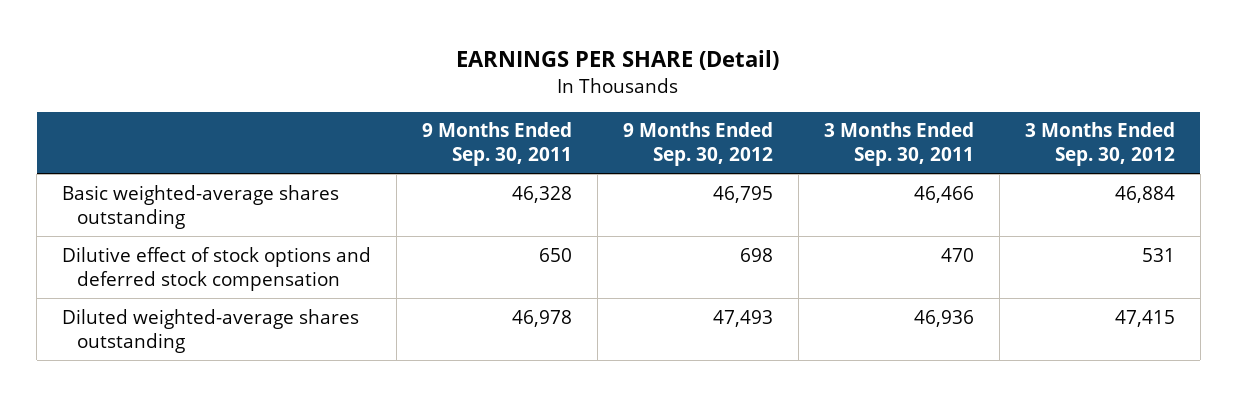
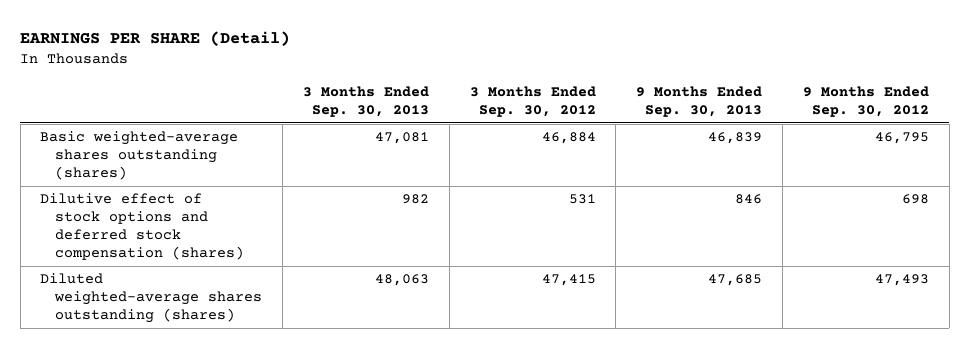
- | 9 Months Ended Sep. 30, 2011 | 9 Months Ended Sep. 30, 2012 | 3 Months Ended Sep. 30, 2011 | 3 Months Ended Sep. 30, 2012
+ | 3 Months Ended Sep. 30, 2013 | 3 Months Ended Sep. 30, 2012 | 9 Months Ended Sep. 30, 2013 | 9 Months Ended Sep. 30, 2012
- Basic weighted-average shares outstanding | 46,328 | 46,795 | 46,466 | 46,884
- Dilutive effect of stock options and deferred stock compensation | 650 | 698 | 470 | 531
- Diluted weighted-average shares outstanding | 46,978 | 47,493 | 46,936 | 47,415
+ Basic weighted-average shares outstanding (shares) | 47,081 | 46,884 | 46,839 | 46,795
+ Dilutive effect of stock options and deferred stock compensation (shares) | 982 | 531 | 846 | 698
+ Diluted weighted-average shares outstanding (shares) | 48,063 | 47,415 | 47,685 | 47,493

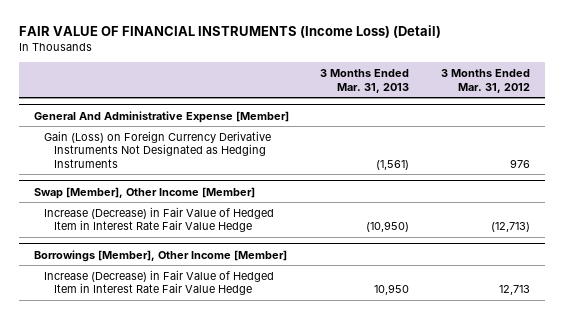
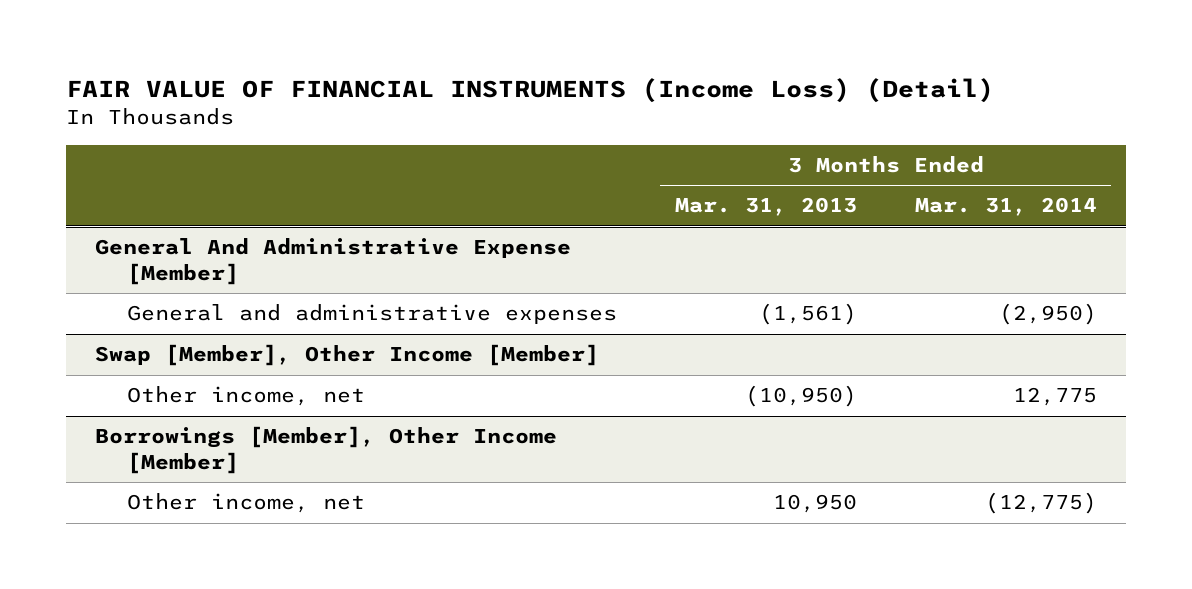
- | 3 Months Ended Mar. 31, 2013 | 3 Months Ended Mar. 31, 2012
+ | 3 Months Ended Mar. 31, 2013 | 3 Months Ended Mar. 31, 2014
@ General And Administrative Expense [Member]
- Gain (Loss) on Foreign Currency Derivative Instruments Not Designated as Hedging Instruments | (1,561) | 976
+ General and administrative expenses | (1,561) | (2,950)
@ Swap [Member], Other Income [Member]
- Increase (Decrease) in Fair Value of Hedged Item in Interest Rate Fair Value Hedge | (10,950) | (12,713)
+ Other income, net | (10,950) | 12,775
@ Borrowings [Member], Other Income [Member]
- Increase (Decrease) in Fair Value of Hedged Item in Interest Rate Fair Value Hedge | 10,950 | 12,713
+ Other income, net | 10,950 | (12,775)

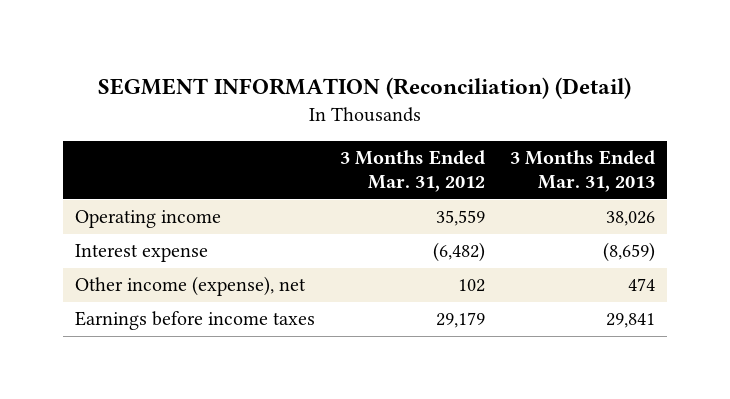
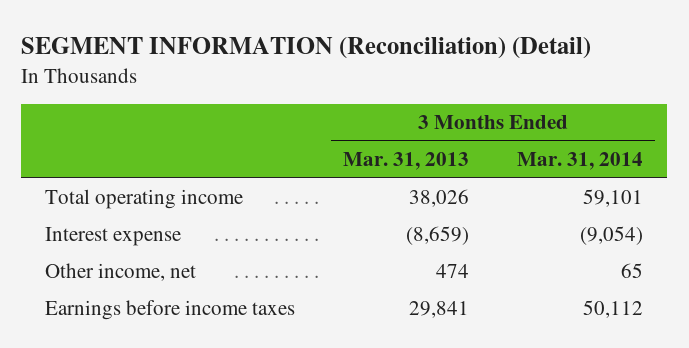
- | 3 Months Ended Mar. 31, 2012 | 3 Months Ended Mar. 31, 2013
+ | 3 Months Ended Mar. 31, 2013 | 3 Months Ended Mar. 31, 2014
- Operating income | 35,559 | 38,026
+ Total operating income | 38,026 | 59,101
- Other income (expense), net | 102 | 474
+ Other income, net | 474 | 65

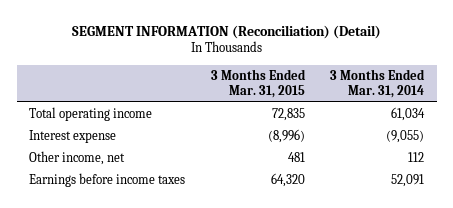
- | 3 Months Ended Mar. 31, 2013 | 3 Months Ended Mar. 31, 2014
+ | 3 Months Ended Mar. 31, 2015 | 3 Months Ended Mar. 31, 2014
- Total operating income | 38,026 | 59,101
- Interest expense | (8,659) | (9,054)
- Other income, net | 474 | 65
- Earnings before income taxes | 29,841 | 50,112
+ Total operating income | 72,835 | 61,034
+ Interest expense | (8,996) | (9,055)
+ Other income, net | 481 | 112
+ Earnings before income taxes | 64,320 | 52,091

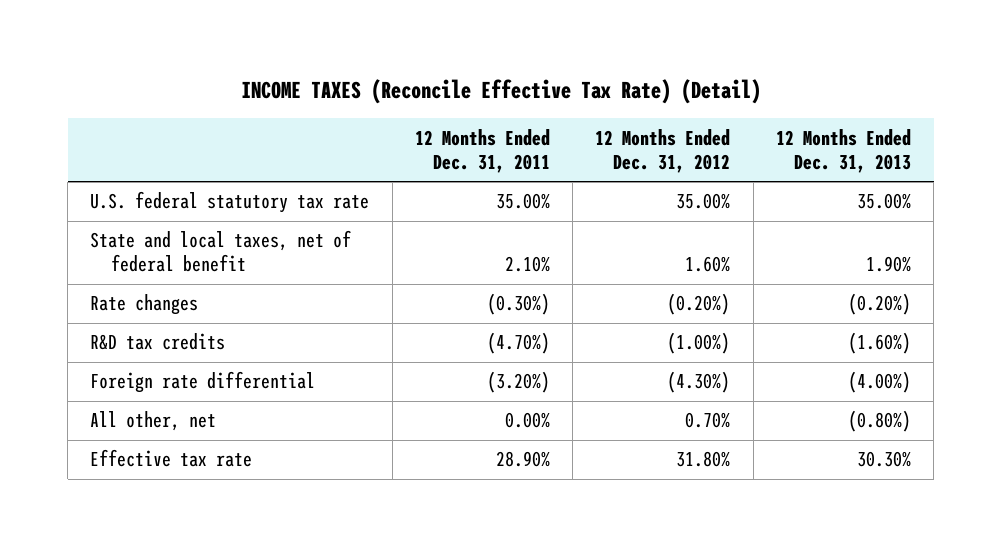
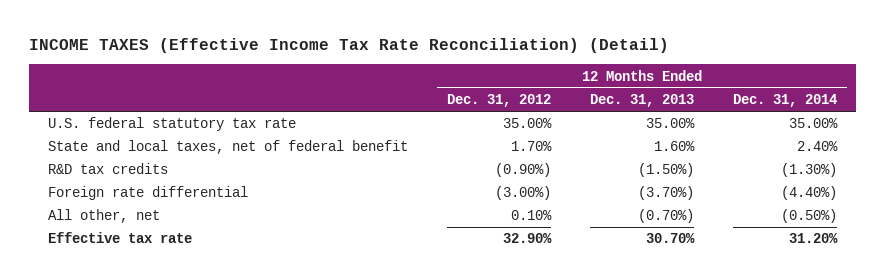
- INCOME TAXES (Reconcile Effective Tax Rate) (Detail)
+ INCOME TAXES (Effective Income Tax Rate Reconciliation) (Detail)
- | 12 Months Ended Dec. 31, 2011 | 12 Months Ended Dec. 31, 2012 | 12 Months Ended Dec. 31, 2013
+ | 12 Months Ended Dec. 31, 2012 | 12 Months Ended Dec. 31, 2013 | 12 Months Ended Dec. 31, 2014
- State and local taxes, net of federal benefit | 2.10% | 1.60% | 1.90%
- Rate changes | (0.30%) | (0.20%) | (0.20%)
- R&D tax credits | (4.70%) | (1.00%) | (1.60%)
- Foreign rate differential | (3.20%) | (4.30%) | (4.00%)
- All other, net | 0.00% | 0.70% | (0.80%)
- Effective tax rate | 28.90% | 31.80% | 30.30%
+ State and local taxes, net of federal benefit | 1.70% | 1.60% | 2.40%
+ R&D tax credits | (0.90%) | (1.50%) | (1.30%)
+ Foreign rate differential | (3.00%) | (3.70%) | (4.40%)
+ All other, net | 0.10% | (0.70%) | (0.50%)
+ Effective tax rate | 32.90% | 30.70% | 31.20%

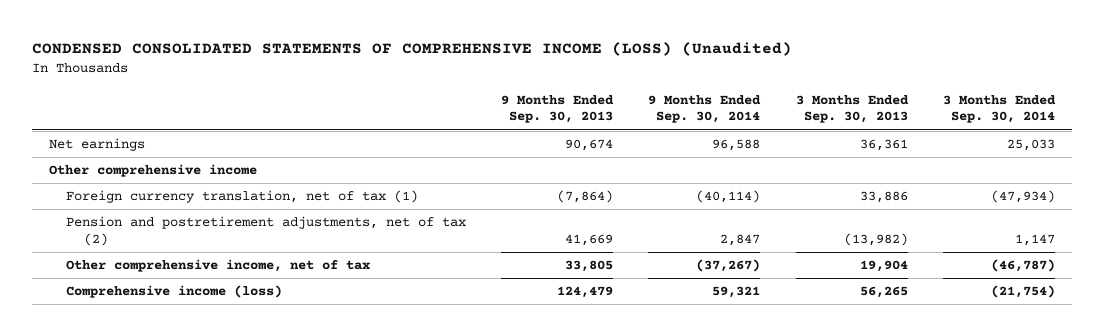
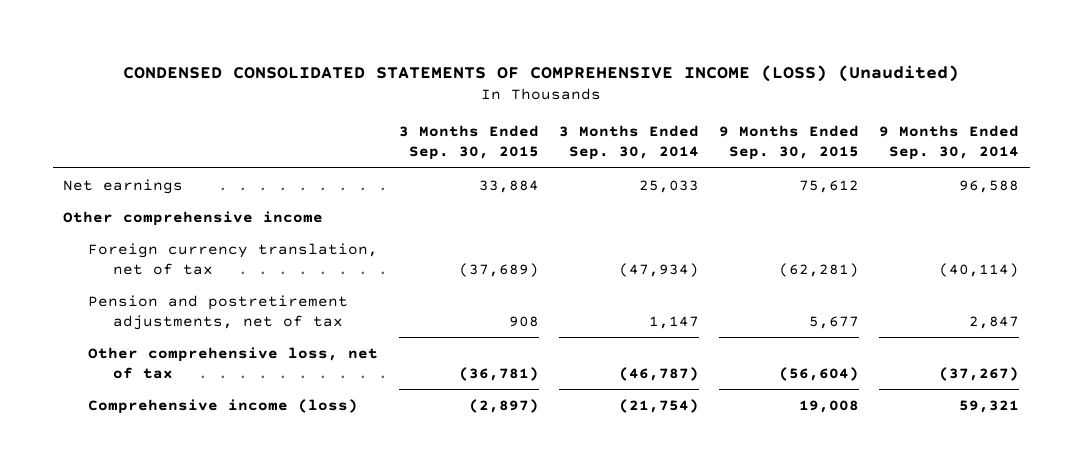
- | 9 Months Ended Sep. 30, 2013 | 9 Months Ended Sep. 30, 2014 | 3 Months Ended Sep. 30, 2013 | 3 Months Ended Sep. 30, 2014
+ | 3 Months Ended Sep. 30, 2015 | 3 Months Ended Sep. 30, 2014 | 9 Months Ended Sep. 30, 2015 | 9 Months Ended Sep. 30, 2014
- Foreign currency translation, net of tax (1) | (7,864) | (40,114) | 33,886 | (47,934)
- Pension and postretirement adjustments, net of tax (2) | 41,669 | 2,847 | (13,982) | 1,147
- Other comprehensive income, net of tax | 33,805 | (37,267) | 19,904 | (46,787)
+ Foreign currency translation, net of tax | (37,689) | (47,934) | (62,281) | (40,114)
+ Pension and postretirement adjustments, net of tax | 908 | 1,147 | 5,677 | 2,847
+ Other comprehensive loss, net of tax | (36,781) | (46,787) | (56,604) | (37,267)

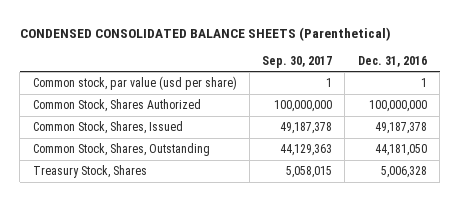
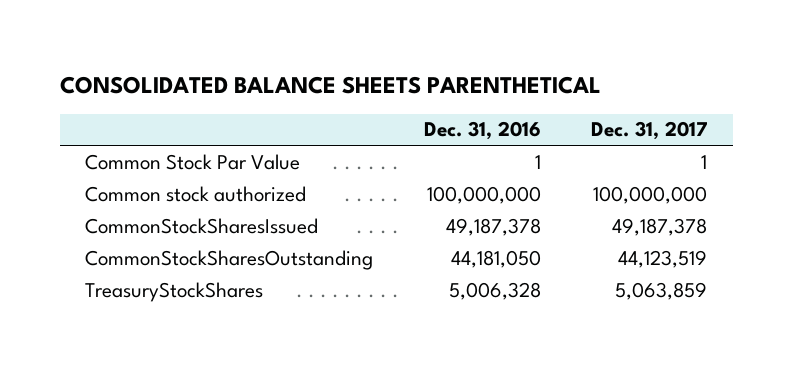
- CONDENSED CONSOLIDATED BALANCE SHEETS (Parenthetical)
+ CONSOLIDATED BALANCE SHEETS PARENTHETICAL
- | Sep. 30, 2017 | Dec. 31, 2016
+ | Dec. 31, 2016 | Dec. 31, 2017
- Common stock, par value (usd per share) | 1 | 1
- Common Stock, Shares Authorized | 100,000,000 | 100,000,000
- Common Stock, Shares, Issued | 49,187,378 | 49,187,378
- Common Stock, Shares, Outstanding | 44,129,363 | 44,181,050
- Treasury Stock, Shares | 5,058,015 | 5,006,328
+ Common Stock Par Value | 1 | 1
+ Common stock authorized | 100,000,000 | 100,000,000
+ CommonStockSharesIssued | 49,187,378 | 49,187,378
+ CommonStockSharesOutstanding | 44,181,050 | 44,123,519
+ TreasuryStockShares | 5,006,328 | 5,063,859

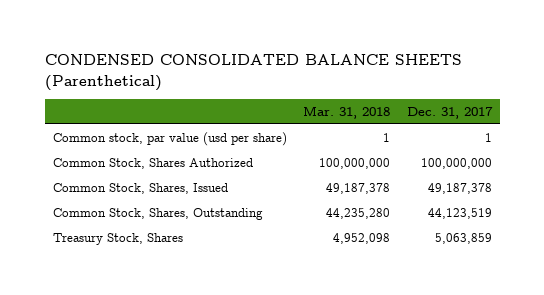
- CONSOLIDATED BALANCE SHEETS PARENTHETICAL
+ CONDENSED CONSOLIDATED BALANCE SHEETS (Parenthetical)
- | Dec. 31, 2016 | Dec. 31, 2017
+ | Mar. 31, 2018 | Dec. 31, 2017
- Common Stock Par Value | 1 | 1
- Common stock authorized | 100,000,000 | 100,000,000
- CommonStockSharesIssued | 49,187,378 | 49,187,378
- CommonStockSharesOutstanding | 44,181,050 | 44,123,519
- TreasuryStockShares | 5,006,328 | 5,063,859
+ Common stock, par value (usd per share) | 1 | 1
+ Common Stock, Shares Authorized | 100,000,000 | 100,000,000
+ Common Stock, Shares, Issued | 49,187,378 | 49,187,378
+ Common Stock, Shares, Outstanding | 44,235,280 | 44,123,519
+ Treasury Stock, Shares | 4,952,098 | 5,063,859

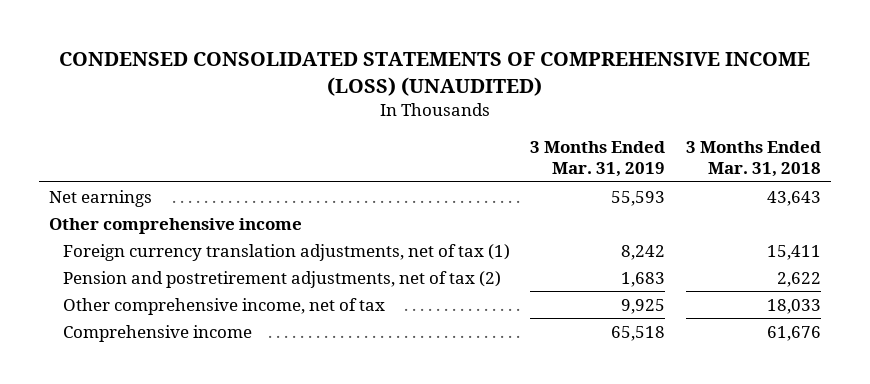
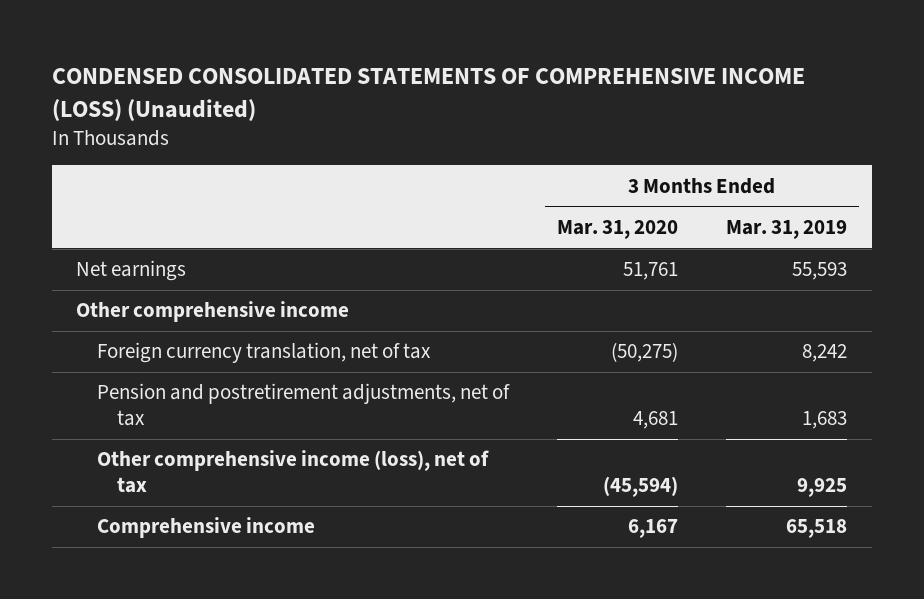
- CONDENSED CONSOLIDATED STATEMENTS OF COMPREHENSIVE INCOME (LOSS) (UNAUDITED)
+ CONDENSED CONSOLIDATED STATEMENTS OF COMPREHENSIVE INCOME (LOSS) (Unaudited)
- | 3 Months Ended Mar. 31, 2019 | 3 Months Ended Mar. 31, 2018
+ | 3 Months Ended Mar. 31, 2020 | 3 Months Ended Mar. 31, 2019
- Foreign currency translation adjustments, net of tax (1) | 8,242 | 15,411
- Pension and postretirement adjustments, net of tax (2) | 1,683 | 2,622
- Other comprehensive income, net of tax | 9,925 | 18,033
+ Foreign currency translation, net of tax | (50,275) | 8,242
+ Pension and postretirement adjustments, net of tax | 4,681 | 1,683
+ Other comprehensive income (loss), net of tax | (45,594) | 9,925

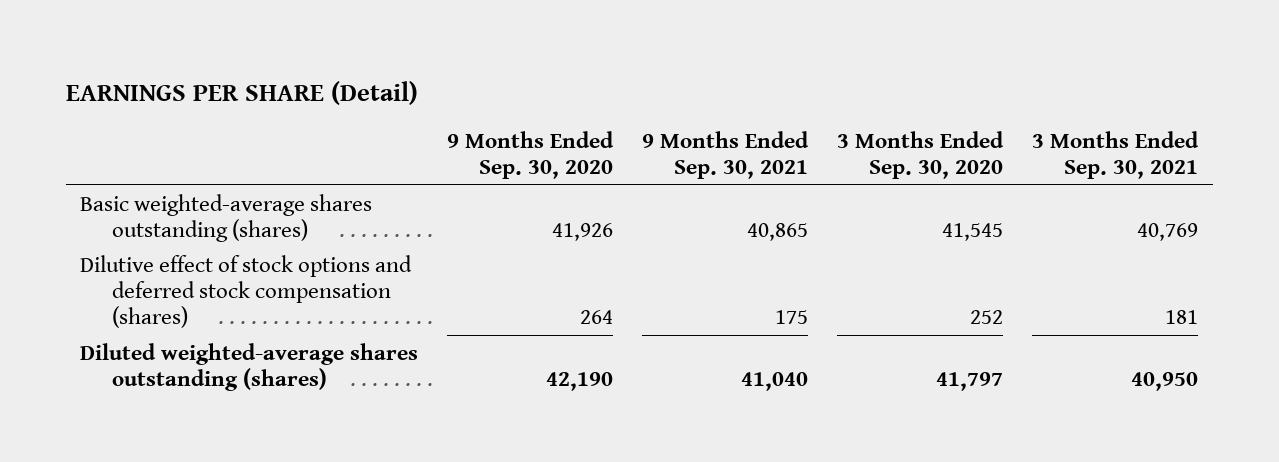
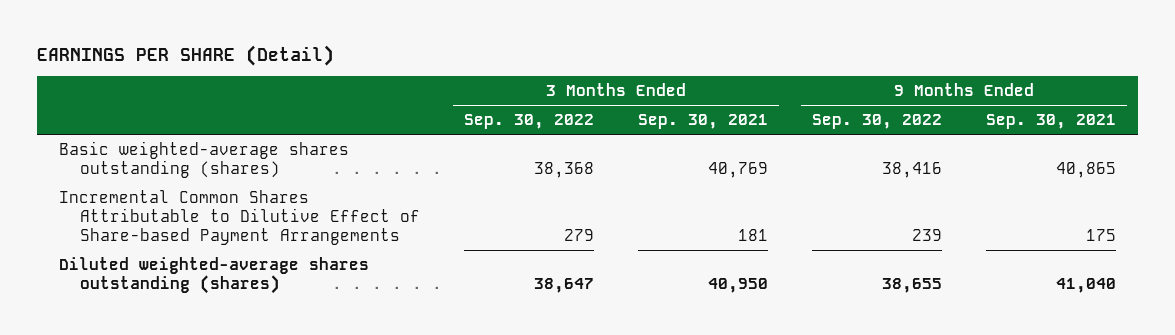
- | 9 Months Ended Sep. 30, 2020 | 9 Months Ended Sep. 30, 2021 | 3 Months Ended Sep. 30, 2020 | 3 Months Ended Sep. 30, 2021
+ | 3 Months Ended Sep. 30, 2022 | 3 Months Ended Sep. 30, 2021 | 9 Months Ended Sep. 30, 2022 | 9 Months Ended Sep. 30, 2021
- Dilutive effect of stock options and deferred stock compensation (shares) | 264 | 175 | 252 | 181
+ Incremental Common Shares Attributable to Dilutive Effect of Share-based Payment Arrangements | 279 | 181 | 239 | 175

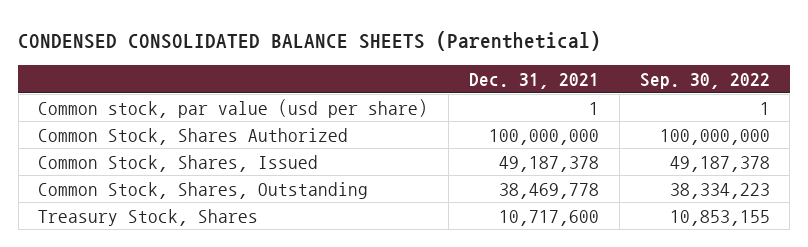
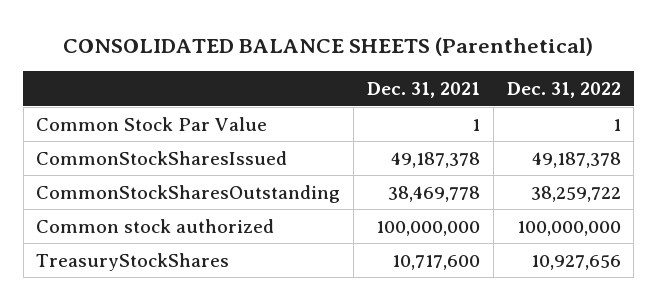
- CONDENSED CONSOLIDATED BALANCE SHEETS (Parenthetical)
+ CONSOLIDATED BALANCE SHEETS (Parenthetical)
- | Dec. 31, 2021 | Sep. 30, 2022
+ | Dec. 31, 2021 | Dec. 31, 2022
- Common stock, par value (usd per share) | 1 | 1
- Common Stock, Shares Authorized | 100,000,000 | 100,000,000
- Common Stock, Shares, Issued | 49,187,378 | 49,187,378
- Common Stock, Shares, Outstanding | 38,469,778 | 38,334,223
- Treasury Stock, Shares | 10,717,600 | 10,853,155
+ Common Stock Par Value | 1 | 1
+ CommonStockSharesIssued | 49,187,378 | 49,187,378
+ CommonStockSharesOutstanding | 38,469,778 | 38,259,722
+ Common stock authorized | 100,000,000 | 100,000,000
+ TreasuryStockShares | 10,717,600 | 10,927,656

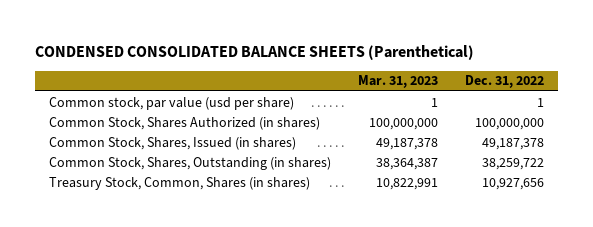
- CONSOLIDATED BALANCE SHEETS (Parenthetical)
+ CONDENSED CONSOLIDATED BALANCE SHEETS (Parenthetical)
- | Dec. 31, 2021 | Dec. 31, 2022
+ | Mar. 31, 2023 | Dec. 31, 2022
- Common Stock Par Value | 1 | 1
- CommonStockSharesIssued | 49,187,378 | 49,187,378
- CommonStockSharesOutstanding | 38,469,778 | 38,259,722
- Common stock authorized | 100,000,000 | 100,000,000
- TreasuryStockShares | 10,717,600 | 10,927,656
+ Common stock, par value (usd per share) | 1 | 1
+ Common Stock, Shares Authorized (in shares) | 100,000,000 | 100,000,000
+ Common Stock, Shares, Issued (in shares) | 49,187,378 | 49,187,378
+ Common Stock, Shares, Outstanding (in shares) | 38,364,387 | 38,259,722
+ Treasury Stock, Common, Shares (in shares) | 10,822,991 | 10,927,656

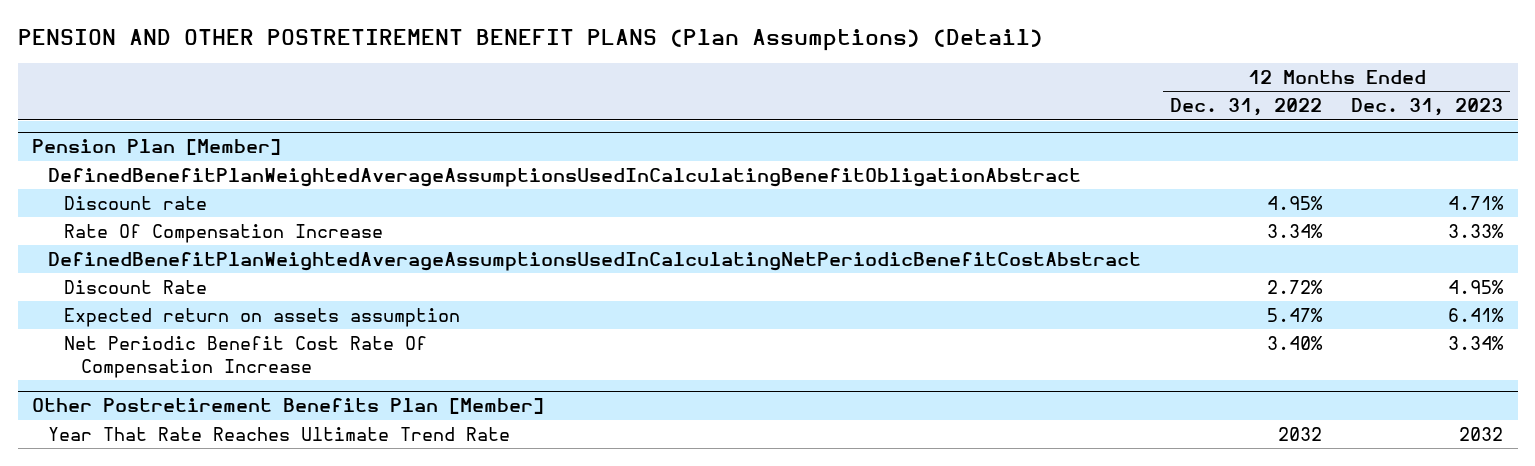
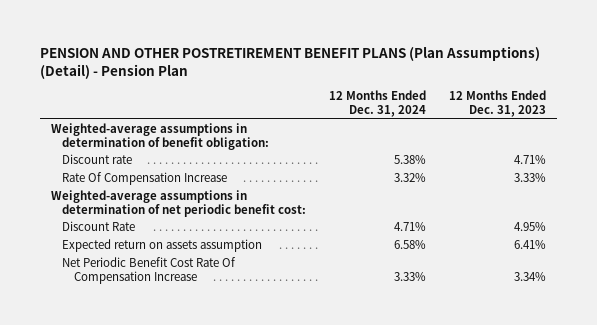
- PENSION AND OTHER POSTRETIREMENT BENEFIT PLANS (Plan Assumptions) (Detail)
+ PENSION AND OTHER POSTRETIREMENT BENEFIT PLANS (Plan Assumptions) (Detail) - Pension Plan
- | 12 Months Ended Dec. 31, 2022 | 12 Months Ended Dec. 31, 2023
+ | 12 Months Ended Dec. 31, 2024 | 12 Months Ended Dec. 31, 2023
- Pension Plan [Member]
- DefinedBenefitPlanWeightedAverageAssumptionsUsedInCalculatingBenefitObligationAbstract
+ Weighted-average assumptions in determination of benefit obligation:
- DefinedBenefitPlanWeightedAverageAssumptionsUsedInCalculatingNetPeriodicBenefitCostAbstract
+ Weighted-average assumptions in determination of net periodic benefit cost:
- Other Postretirement Benefits Plan [Member]
- Year That Rate Reaches Ultimate Trend Rate | 2032 | 2032

